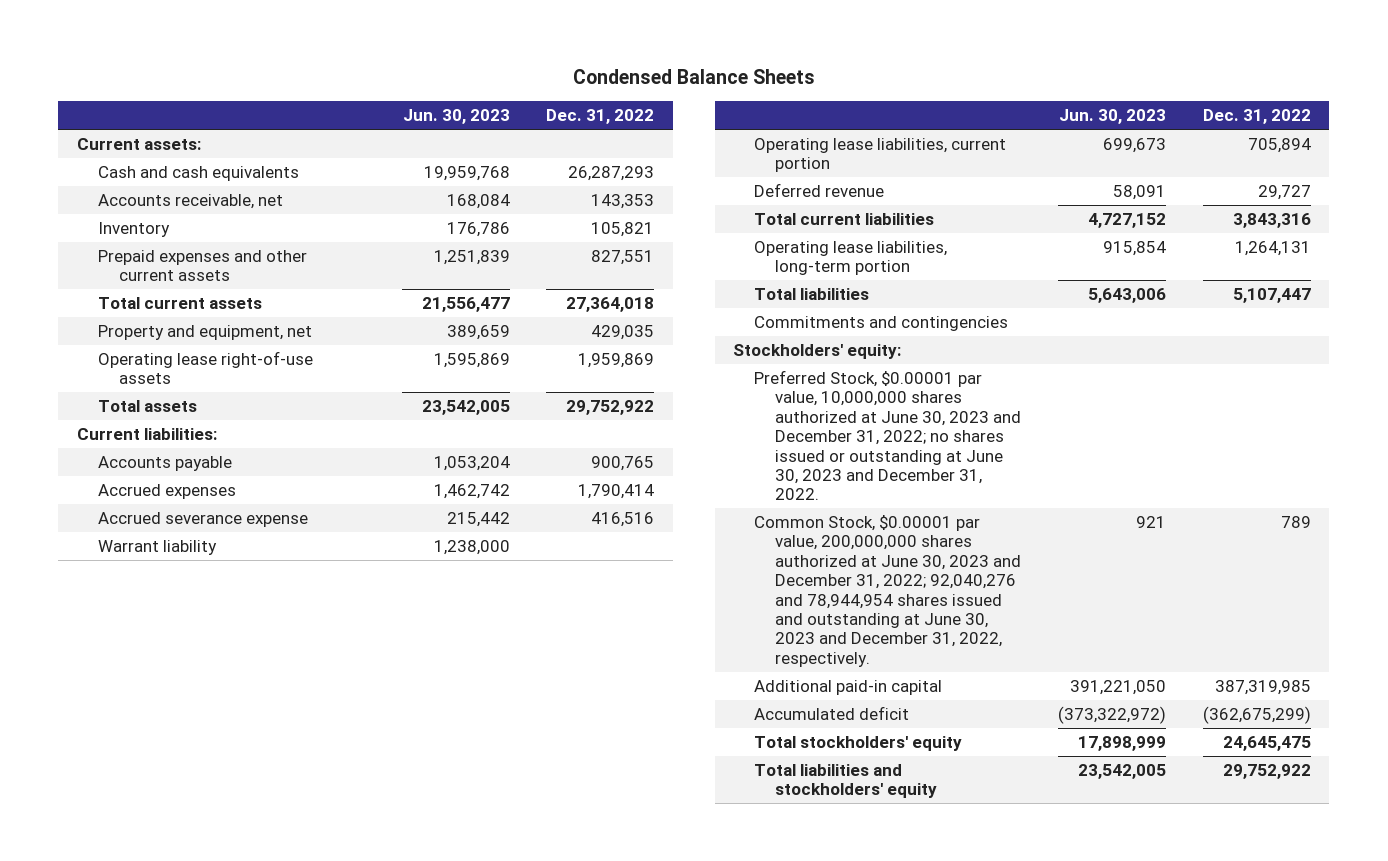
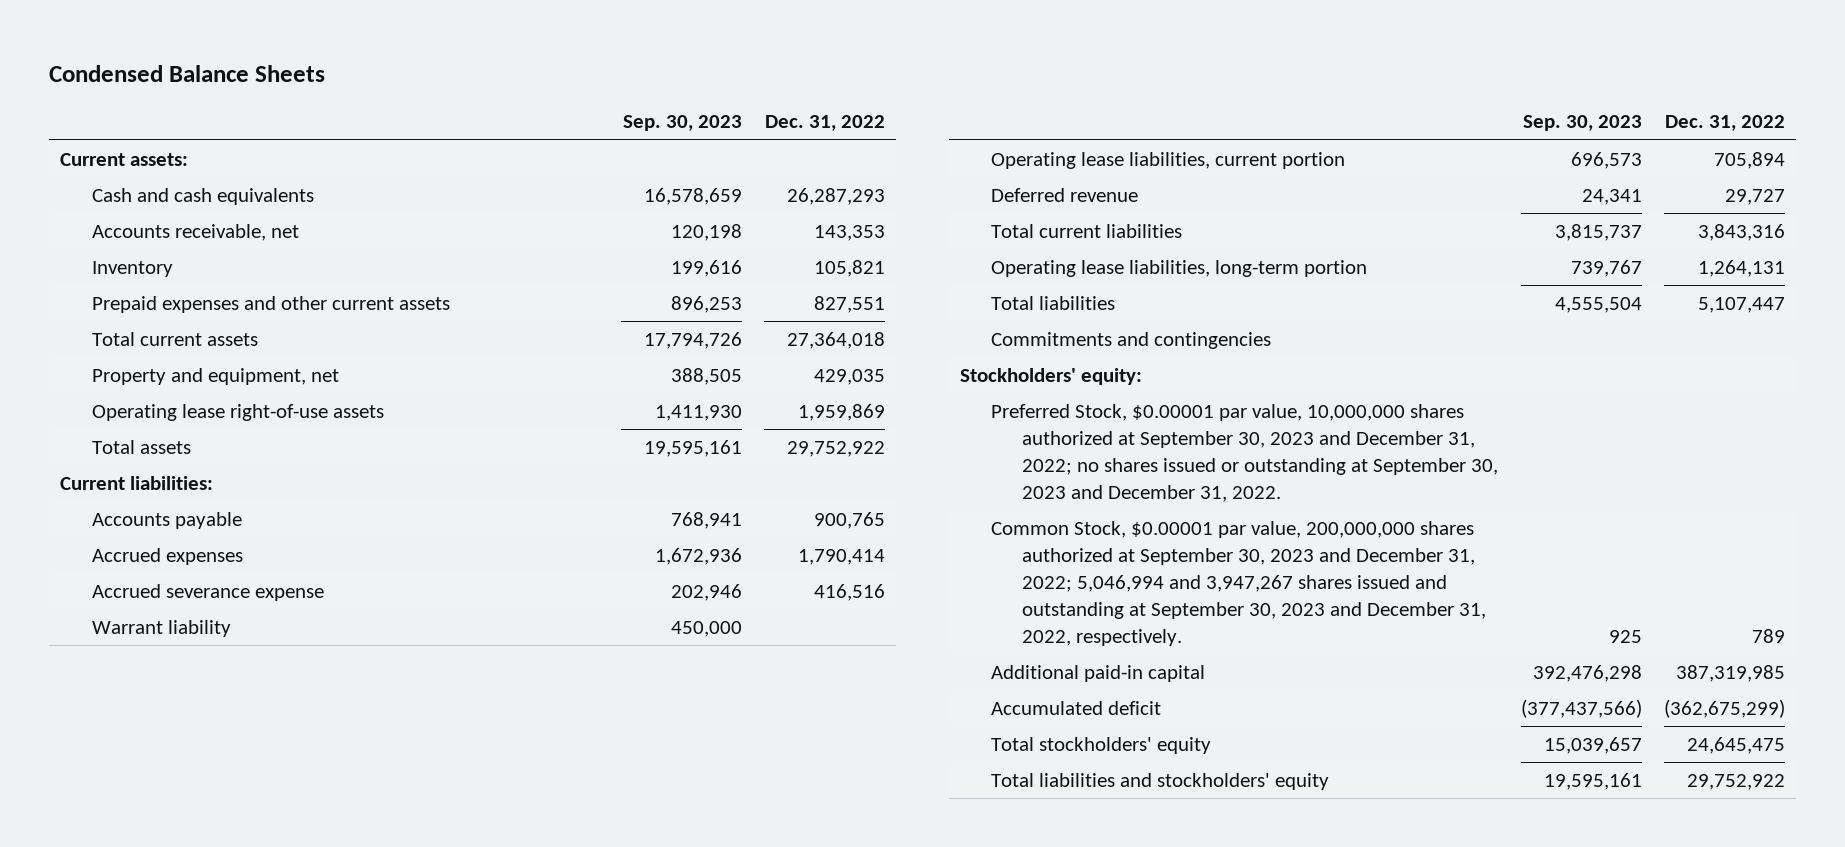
- | Jun. 30, 2023 | Dec. 31, 2022
+ | Sep. 30, 2023 | Dec. 31, 2022
- Preferred Stock, $0.00001 par value, 10,000,000 shares authorized at June 30, 2023 and December 31, 2022; no shares issued or outstanding at June 30, 2023 and December 31, 2022.
- Common Stock, $0.00001 par value, 200,000,000 shares authorized at June 30, 2023 and December 31, 2022; 92,040,276 and 78,944,954 shares issued and outstanding at June 30, 2023 and December 31, 2022, respectively. | 921 | 789
+ Preferred Stock, $0.00001 par value, 10,000,000 shares authorized at September 30, 2023 and December 31, 2022; no shares issued or outstanding at September 30, 2023 and December 31, 2022.
+ Common Stock, $0.00001 par value, 200,000,000 shares authorized at September 30, 2023 and December 31, 2022; 5,046,994 and 3,947,267 shares issued and outstanding at September 30, 2023 and December 31, 2022, respectively. | 925 | 789

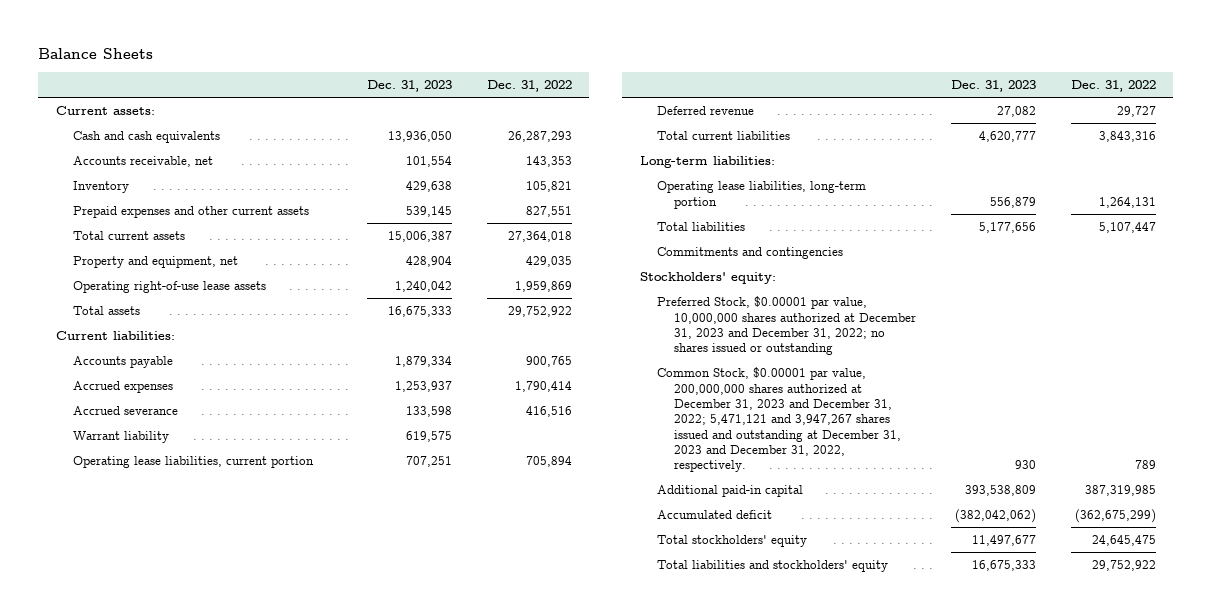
- Condensed Balance Sheets
+ Balance Sheets
- | Sep. 30, 2023 | Dec. 31, 2022
+ | Dec. 31, 2023 | Dec. 31, 2022
- Operating lease right-of-use assets | 1,411,930 | 1,959,869
+ Operating right-of-use lease assets | 1,240,042 | 1,959,869
- Accrued severance expense | 202,946 | 416,516
+ Accrued severance | 133,598 | 416,516
+ Long-term liabilities:
- Preferred Stock, $0.00001 par value, 10,000,000 shares authorized at September 30, 2023 and December 31, 2022; no shares issued or outstanding at September 30, 2023 and December 31, 2022.
- Common Stock, $0.00001 par value, 200,000,000 shares authorized at September 30, 2023 and December 31, 2022; 5,046,994 and 3,947,267 shares issued and outstanding at September 30, 2023 and December 31, 2022, respectively. | 925 | 789
+ Preferred Stock, $0.00001 par value, 10,000,000 shares authorized at December 31, 2023 and December 31, 2022; no shares issued or outstanding
+ Common Stock, $0.00001 par value, 200,000,000 shares authorized at December 31, 2023 and December 31, 2022; 5,471,121 and 3,947,267 shares issued and outstanding at December 31, 2023 and December 31, 2022, respectively. | 930 | 789

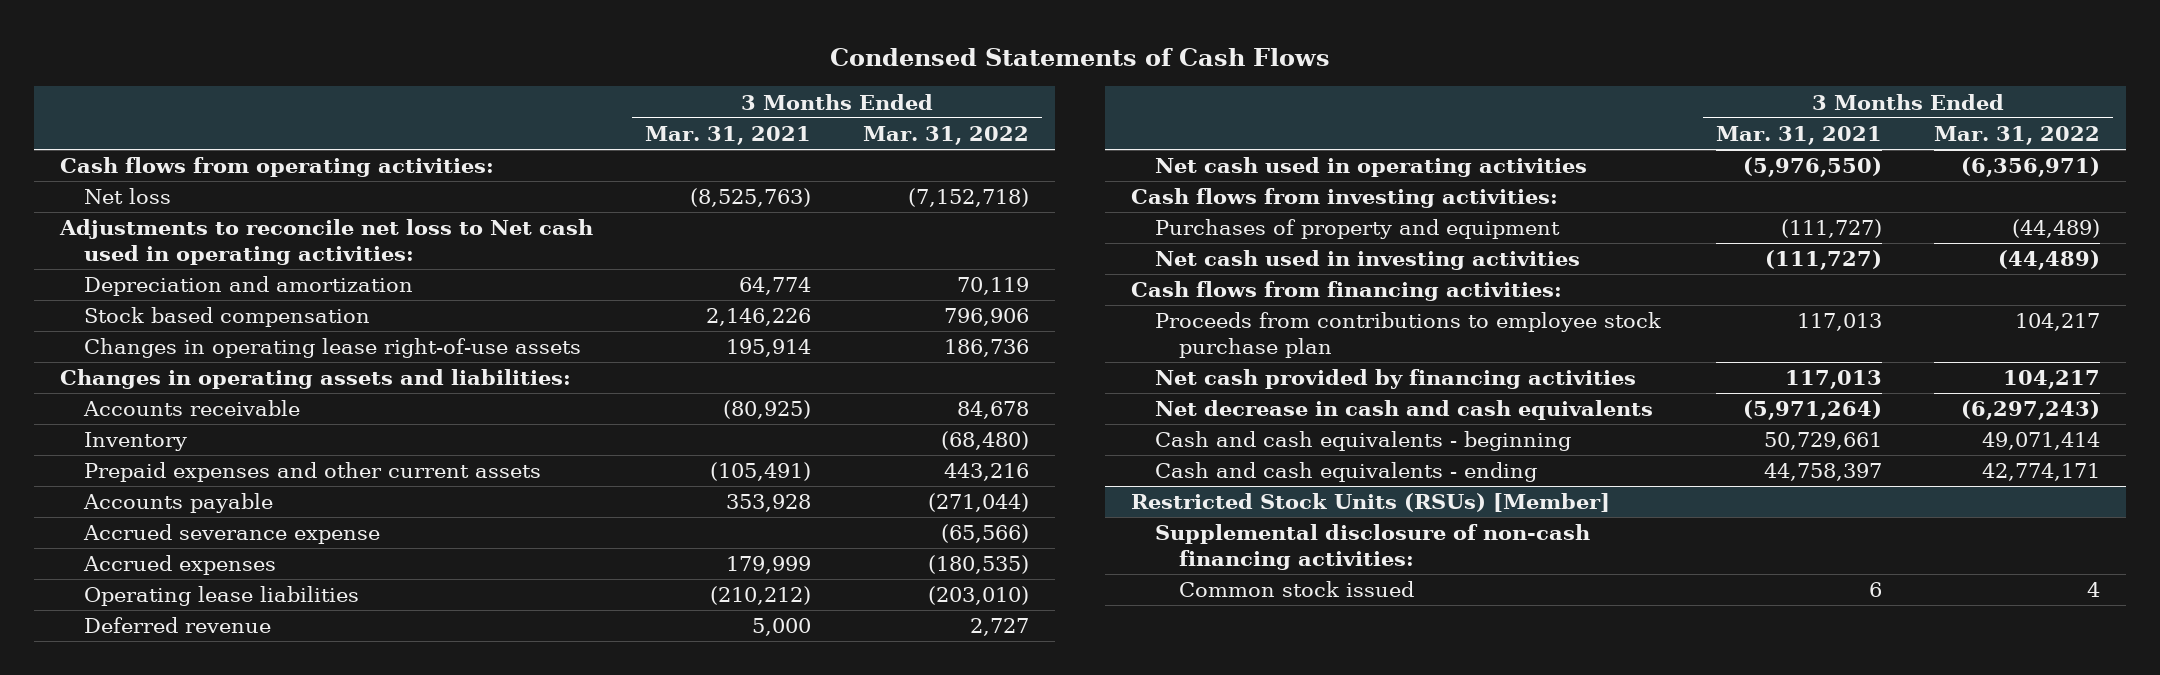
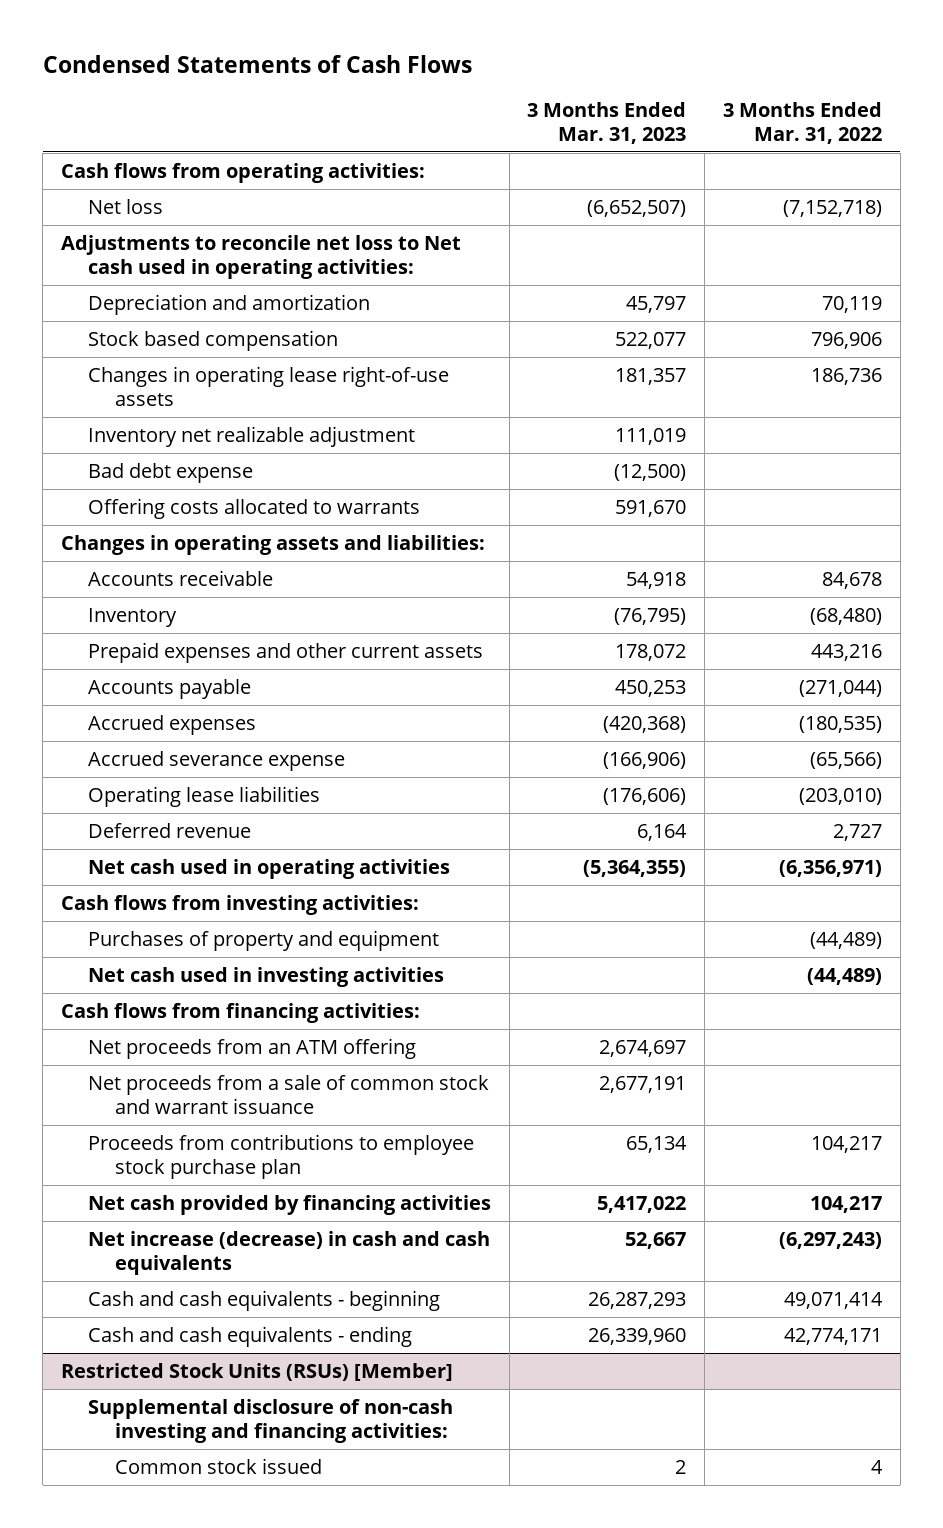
- | 3 Months Ended Mar. 31, 2021 | 3 Months Ended Mar. 31, 2022
+ | 3 Months Ended Mar. 31, 2023 | 3 Months Ended Mar. 31, 2022
+ Inventory net realizable adjustment | 111,019 |
+ Bad debt expense | (12,500) |
+ Offering costs allocated to warrants | 591,670 |
moved down: Accrued severance expense | (166,906) | (65,566)
+ Net proceeds from an ATM offering | 2,674,697 |
+ Net proceeds from a sale of common stock and warrant issuance | 2,677,191 |
- Net decrease in cash and cash equivalents | (5,971,264) | (6,297,243)
+ Net increase (decrease) in cash and cash equivalents | 52,667 | (6,297,243)
@ Restricted Stock Units (RSUs) [Member]
- Supplemental disclosure of non-cash financing activities:
+ Supplemental disclosure of non-cash investing and financing activities:

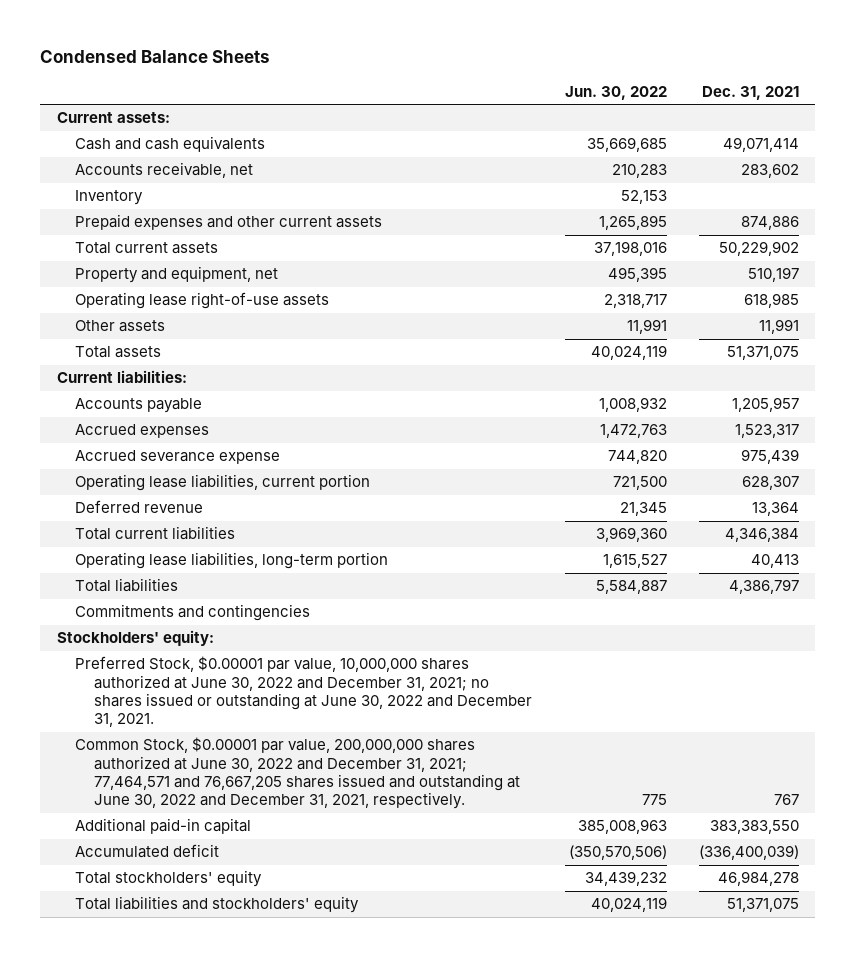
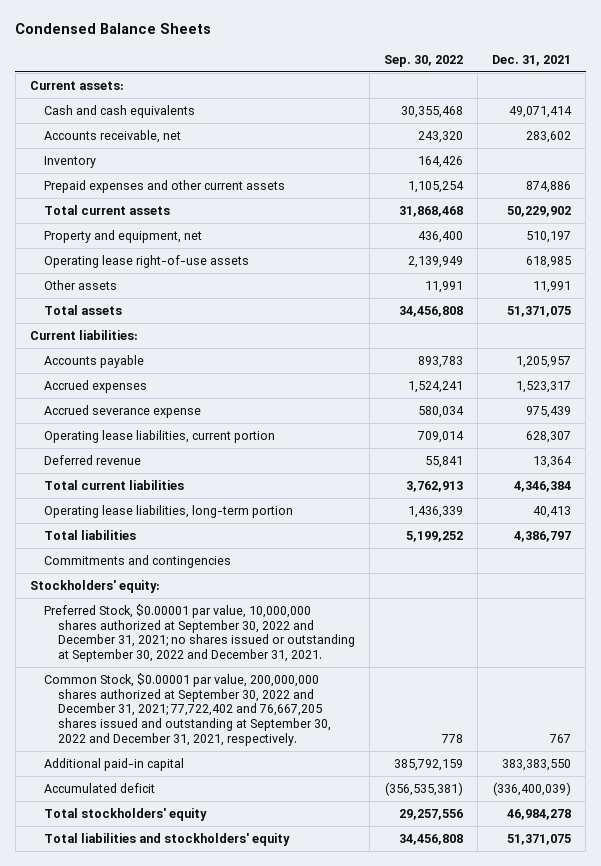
- | Jun. 30, 2022 | Dec. 31, 2021
+ | Sep. 30, 2022 | Dec. 31, 2021
- Preferred Stock, $0.00001 par value, 10,000,000 shares authorized at June 30, 2022 and December 31, 2021; no shares issued or outstanding at June 30, 2022 and December 31, 2021.
- Common Stock, $0.00001 par value, 200,000,000 shares authorized at June 30, 2022 and December 31, 2021; 77,464,571 and 76,667,205 shares issued and outstanding at June 30, 2022 and December 31, 2021, respectively. | 775 | 767
+ Preferred Stock, $0.00001 par value, 10,000,000 shares authorized at September 30, 2022 and December 31, 2021; no shares issued or outstanding at September 30, 2022 and December 31, 2021.
+ Common Stock, $0.00001 par value, 200,000,000 shares authorized at September 30, 2022 and December 31, 2021; 77,722,402 and 76,667,205 shares issued and outstanding at September 30, 2022 and December 31, 2021, respectively. | 778 | 767

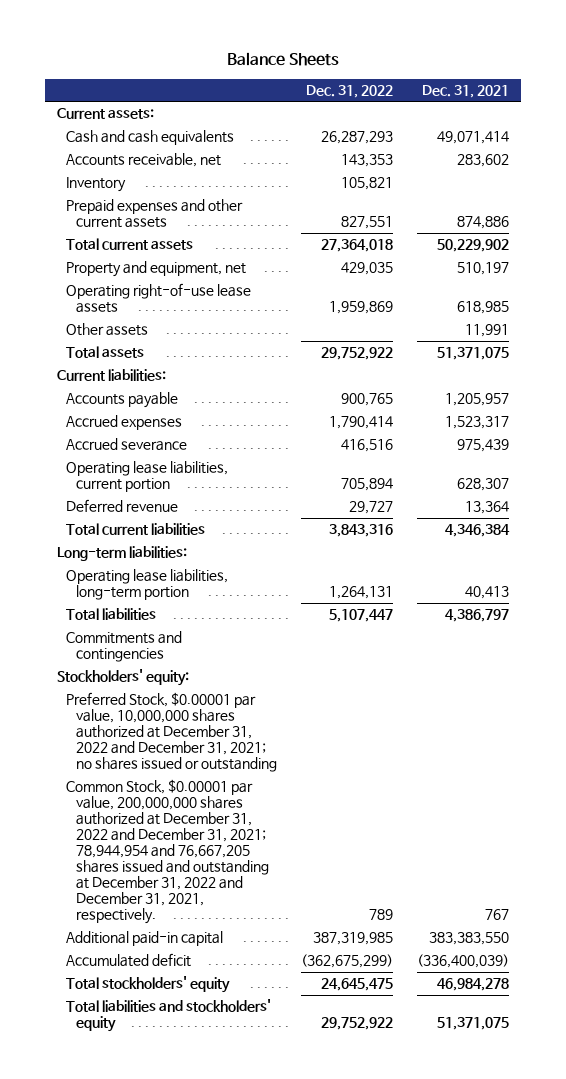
- Condensed Balance Sheets
+ Balance Sheets
- | Sep. 30, 2022 | Dec. 31, 2021
+ | Dec. 31, 2022 | Dec. 31, 2021
- Operating lease right-of-use assets | 2,139,949 | 618,985
+ Operating right-of-use lease assets | 1,959,869 | 618,985
- Accrued severance expense | 580,034 | 975,439
+ Accrued severance | 416,516 | 975,439
+ Long-term liabilities:
- Preferred Stock, $0.00001 par value, 10,000,000 shares authorized at September 30, 2022 and December 31, 2021; no shares issued or outstanding at September 30, 2022 and December 31, 2021.
- Common Stock, $0.00001 par value, 200,000,000 shares authorized at September 30, 2022 and December 31, 2021; 77,722,402 and 76,667,205 shares issued and outstanding at September 30, 2022 and December 31, 2021, respectively. | 778 | 767
+ Preferred Stock, $0.00001 par value, 10,000,000 shares authorized at December 31, 2022 and December 31, 2021; no shares issued or outstanding
+ Common Stock, $0.00001 par value, 200,000,000 shares authorized at December 31, 2022 and December 31, 2021; 78,944,954 and 76,667,205 shares issued and outstanding at December 31, 2022 and December 31, 2021, respectively. | 789 | 767

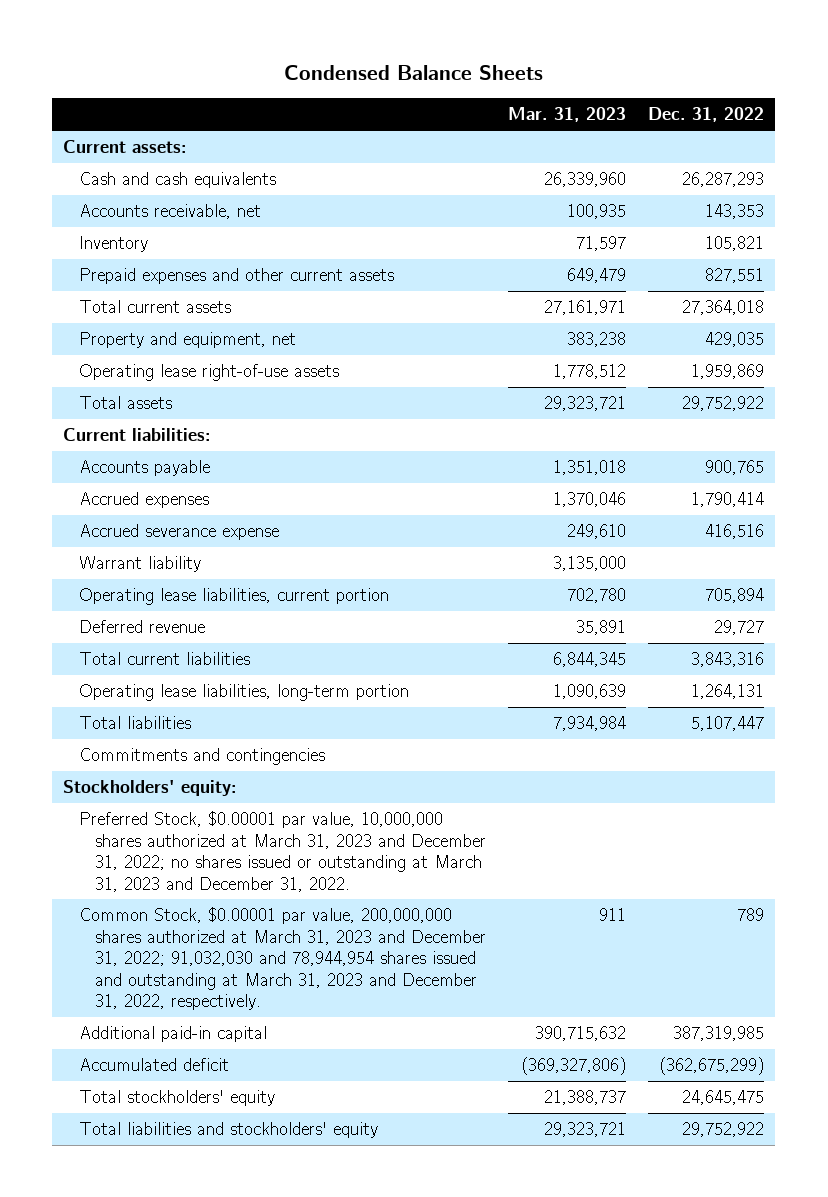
- Balance Sheets
+ Condensed Balance Sheets
- | Dec. 31, 2022 | Dec. 31, 2021
+ | Mar. 31, 2023 | Dec. 31, 2022
- Operating right-of-use lease assets | 1,959,869 | 618,985
- Other assets | | 11,991
+ Operating lease right-of-use assets | 1,778,512 | 1,959,869
- Accrued severance | 416,516 | 975,439
+ Accrued severance expense | 249,610 | 416,516
+ Warrant liability | 3,135,000 |
- Long-term liabilities:
- Preferred Stock, $0.00001 par value, 10,000,000 shares authorized at December 31, 2022 and December 31, 2021; no shares issued or outstanding
- Common Stock, $0.00001 par value, 200,000,000 shares authorized at December 31, 2022 and December 31, 2021; 78,944,954 and 76,667,205 shares issued and outstanding at December 31, 2022 and December 31, 2021, respectively. | 789 | 767
+ Preferred Stock, $0.00001 par value, 10,000,000 shares authorized at March 31, 2023 and December 31, 2022; no shares issued or outstanding at March 31, 2023 and December 31, 2022.
+ Common Stock, $0.00001 par value, 200,000,000 shares authorized at March 31, 2023 and December 31, 2022; 91,032,030 and 78,944,954 shares issued and outstanding at March 31, 2023 and December 31, 2022, respectively. | 911 | 789

